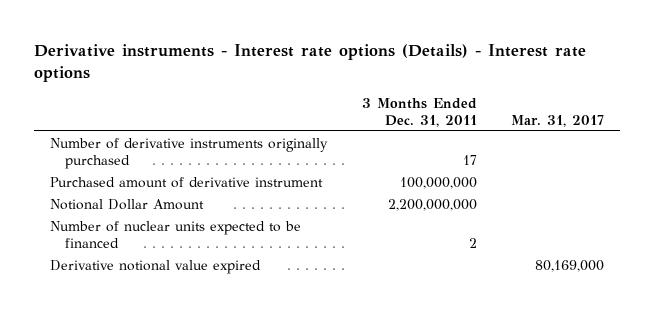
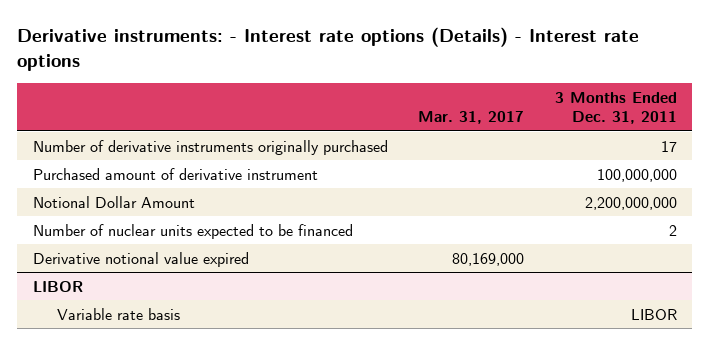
- Derivative instruments - Interest rate options (Details) - Interest rate options
+ Derivative instruments: - Interest rate options (Details) - Interest rate options
- | 3 Months Ended Dec. 31, 2011 | Mar. 31, 2017
+ | Mar. 31, 2017 | 3 Months Ended Dec. 31, 2011
+ LIBOR
+ Variable rate basis | | LIBOR

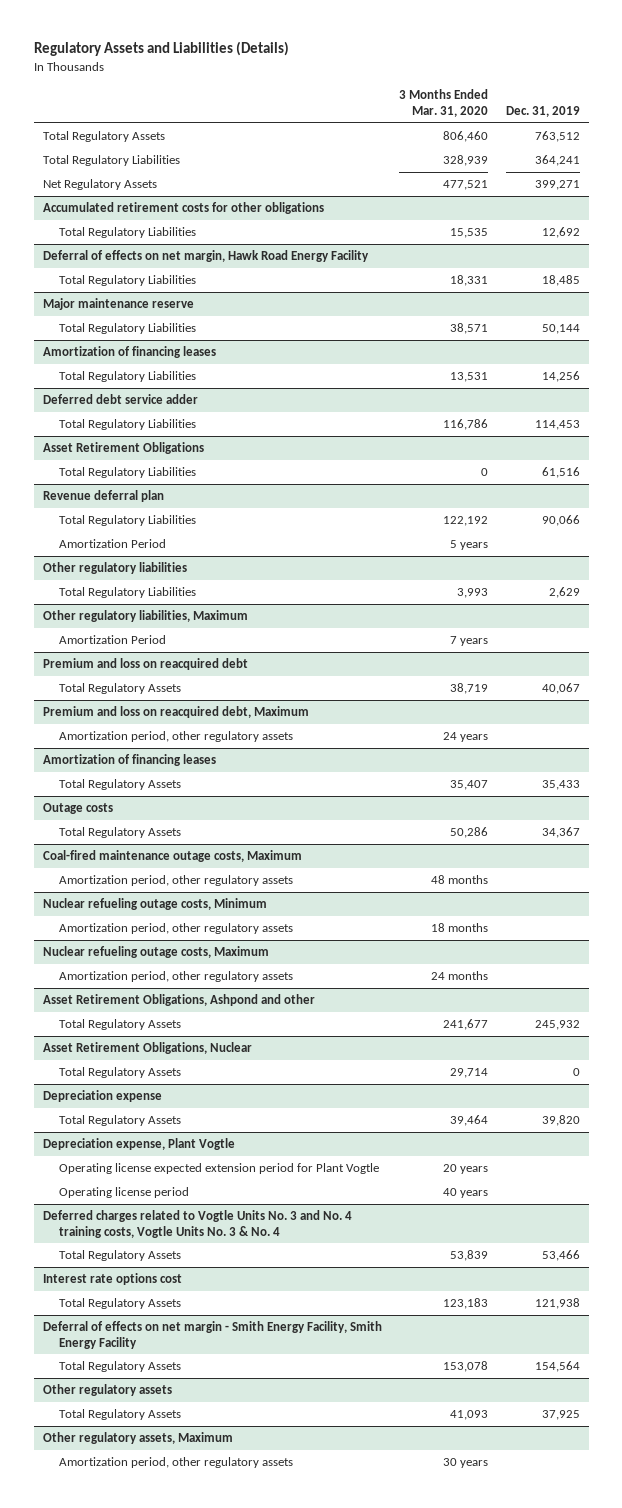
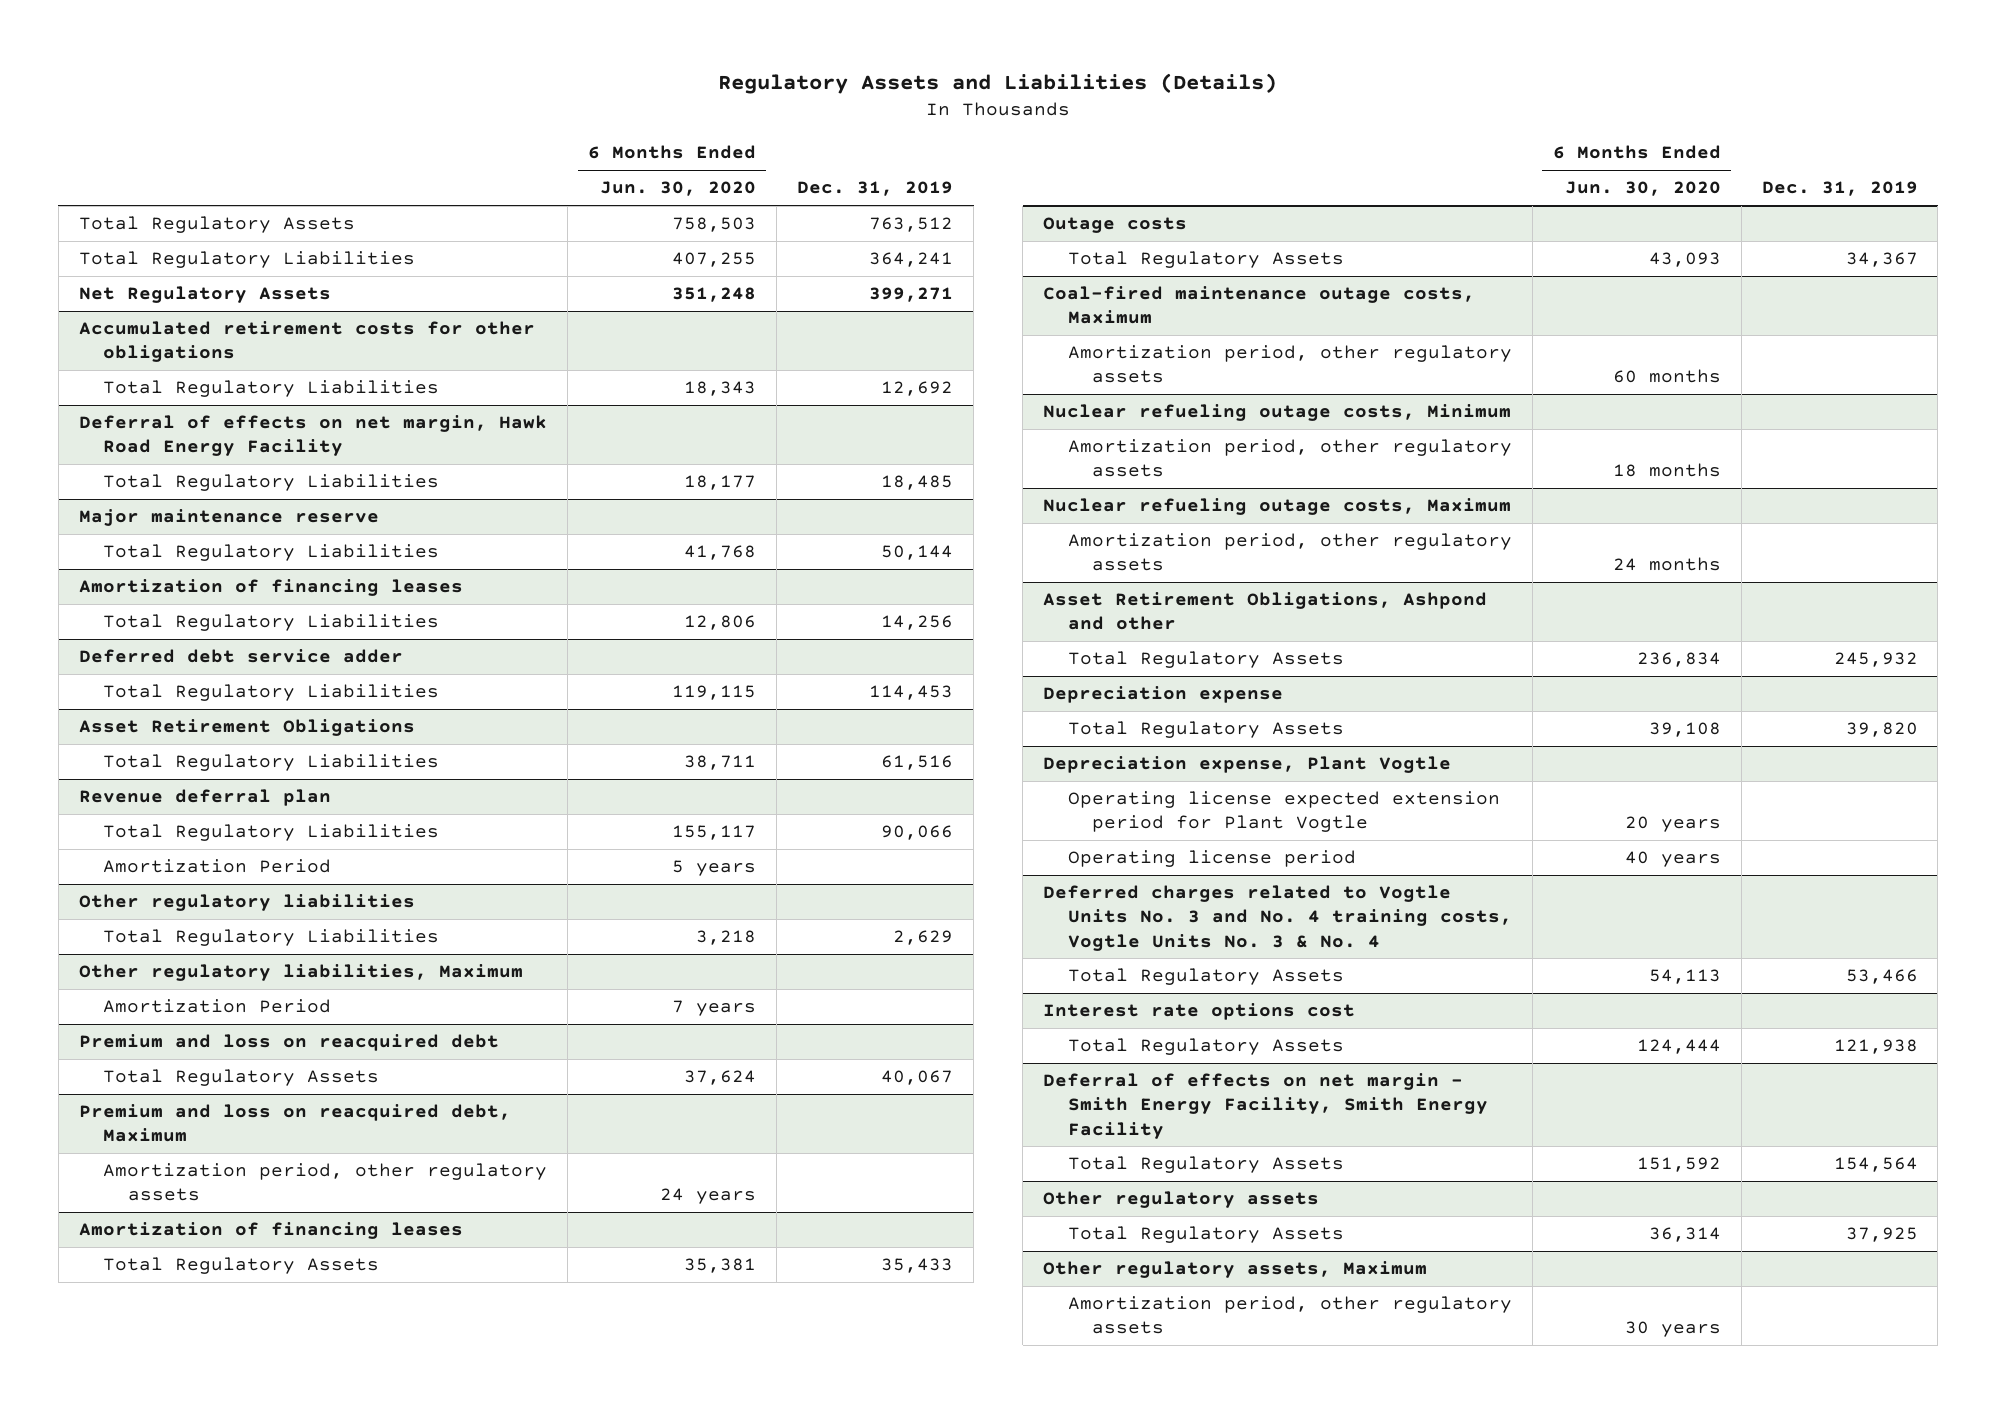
- | 3 Months Ended Mar. 31, 2020 | Dec. 31, 2019
+ | 6 Months Ended Jun. 30, 2020 | Dec. 31, 2019
- Asset Retirement Obligations, Nuclear
- Total Regulatory Assets | 29,714 | 0

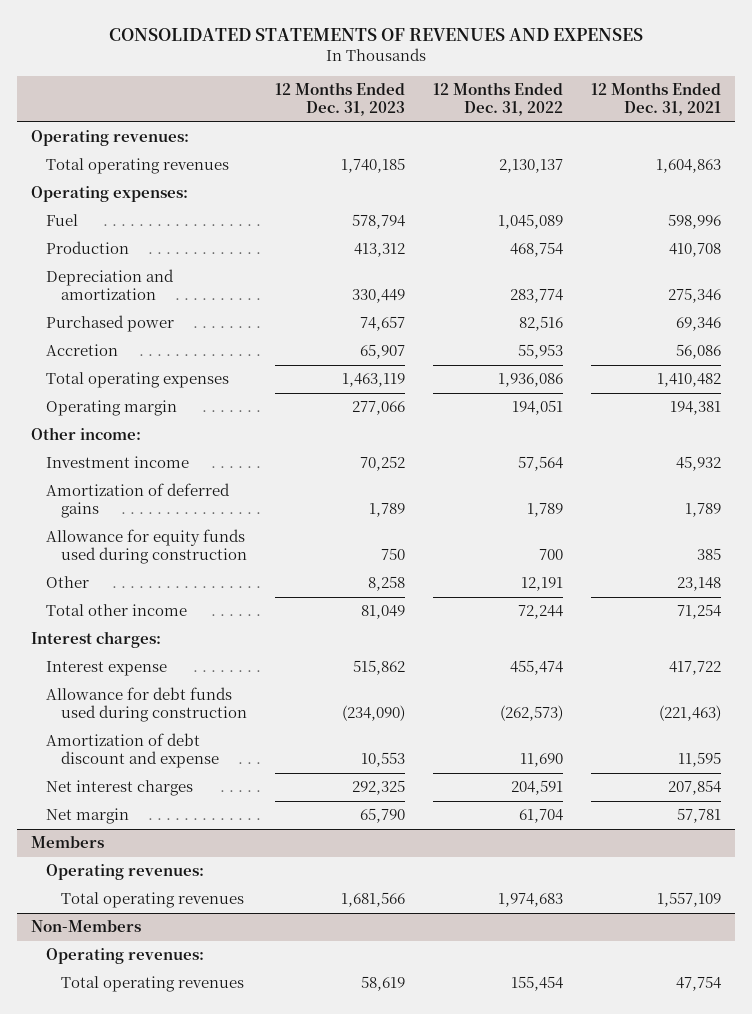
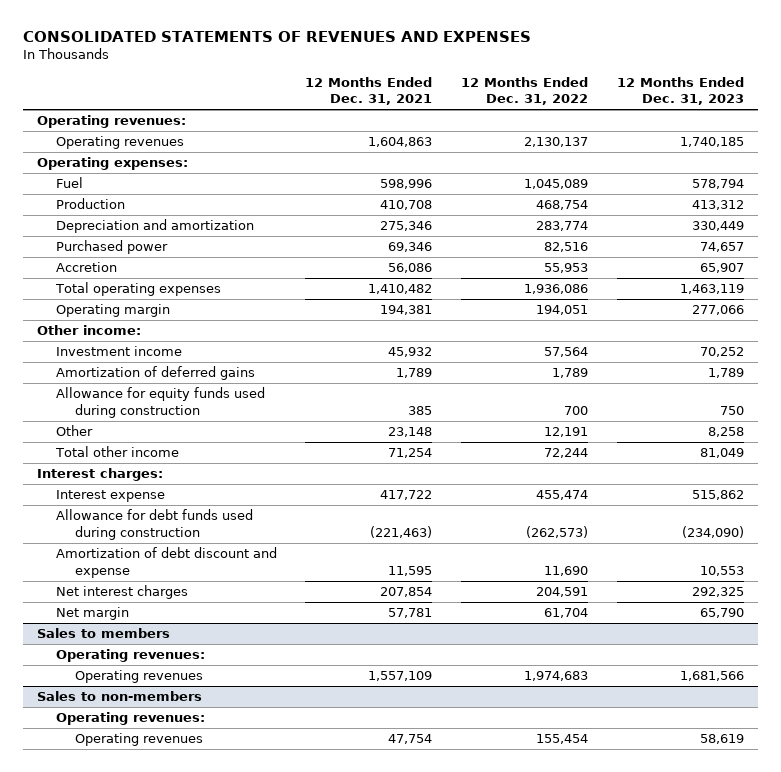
- | 12 Months Ended Dec. 31, 2023 | 12 Months Ended Dec. 31, 2022 | 12 Months Ended Dec. 31, 2021
+ | 12 Months Ended Dec. 31, 2021 | 12 Months Ended Dec. 31, 2022 | 12 Months Ended Dec. 31, 2023
- Total operating revenues | 1,740,185 | 2,130,137 | 1,604,863
+ Operating revenues | 1,604,863 | 2,130,137 | 1,740,185
- Members
+ Sales to members
- Total operating revenues | 1,681,566 | 1,974,683 | 1,557,109
- Non-Members
+ Operating revenues | 1,557,109 | 1,974,683 | 1,681,566
+ Sales to non-members
- Total operating revenues | 58,619 | 155,454 | 47,754
+ Operating revenues | 47,754 | 155,454 | 58,619

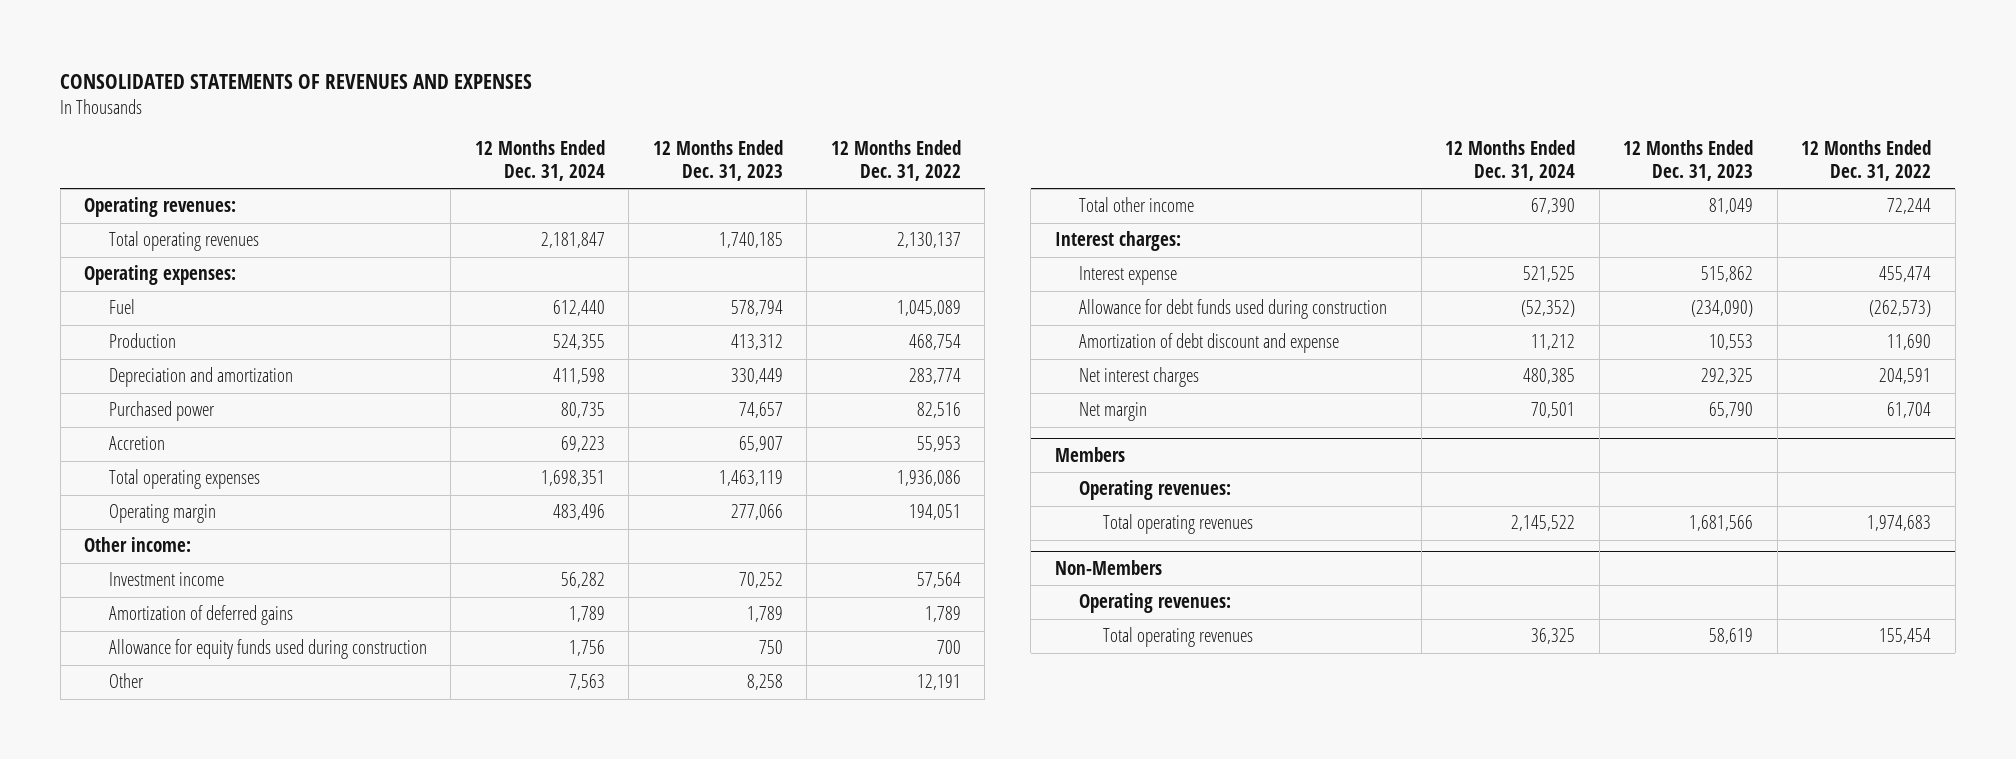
- | 12 Months Ended Dec. 31, 2021 | 12 Months Ended Dec. 31, 2022 | 12 Months Ended Dec. 31, 2023
+ | 12 Months Ended Dec. 31, 2024 | 12 Months Ended Dec. 31, 2023 | 12 Months Ended Dec. 31, 2022
- Operating revenues | 1,604,863 | 2,130,137 | 1,740,185
+ Total operating revenues | 2,181,847 | 1,740,185 | 2,130,137
- Sales to members
+ Members
- Operating revenues | 1,557,109 | 1,974,683 | 1,681,566
- Sales to non-members
+ Total operating revenues | 2,145,522 | 1,681,566 | 1,974,683
+ Non-Members
- Operating revenues | 47,754 | 155,454 | 58,619
+ Total operating revenues | 36,325 | 58,619 | 155,454

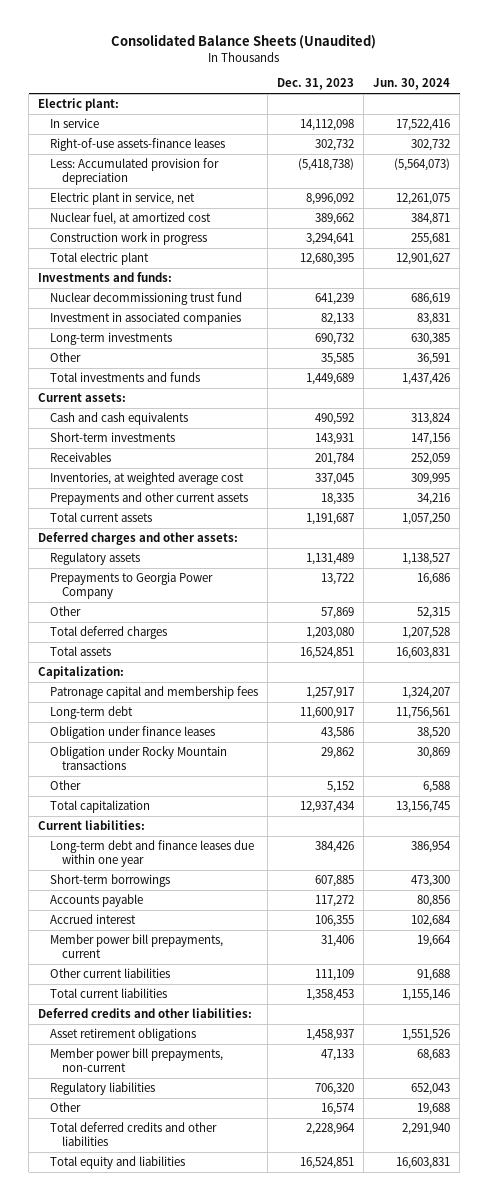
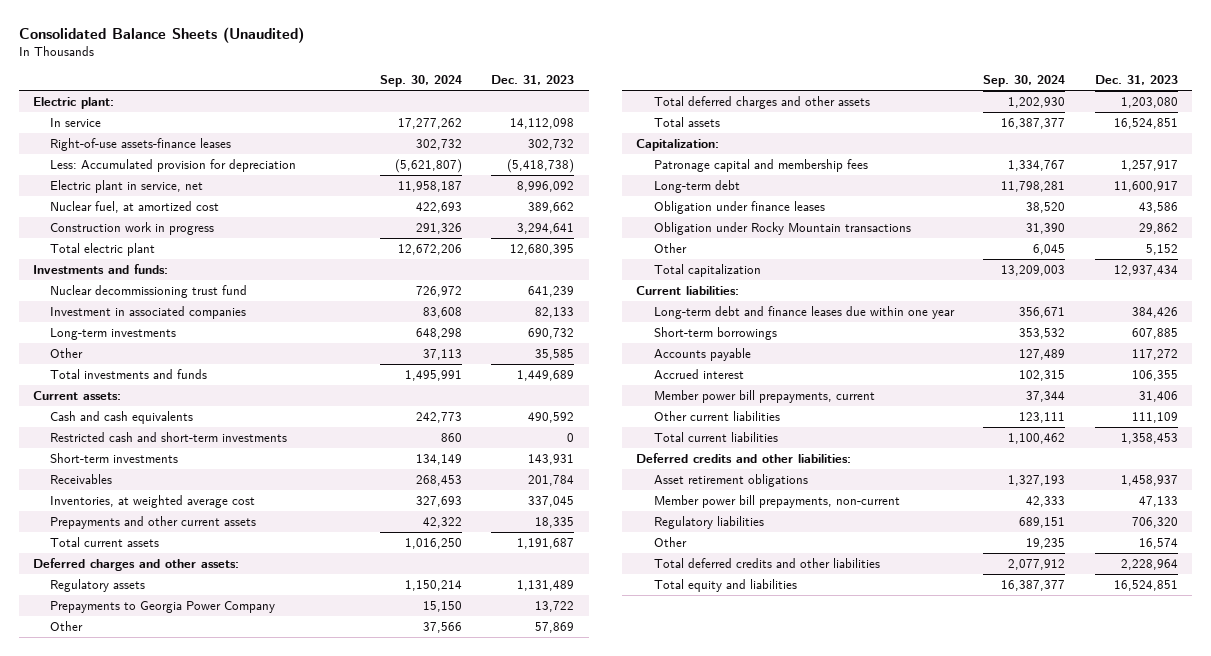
- | Dec. 31, 2023 | Jun. 30, 2024
+ | Sep. 30, 2024 | Dec. 31, 2023
+ Restricted cash and short-term investments | 860 | 0
- Total deferred charges | 1,203,080 | 1,207,528
+ Total deferred charges and other assets | 1,202,930 | 1,203,080

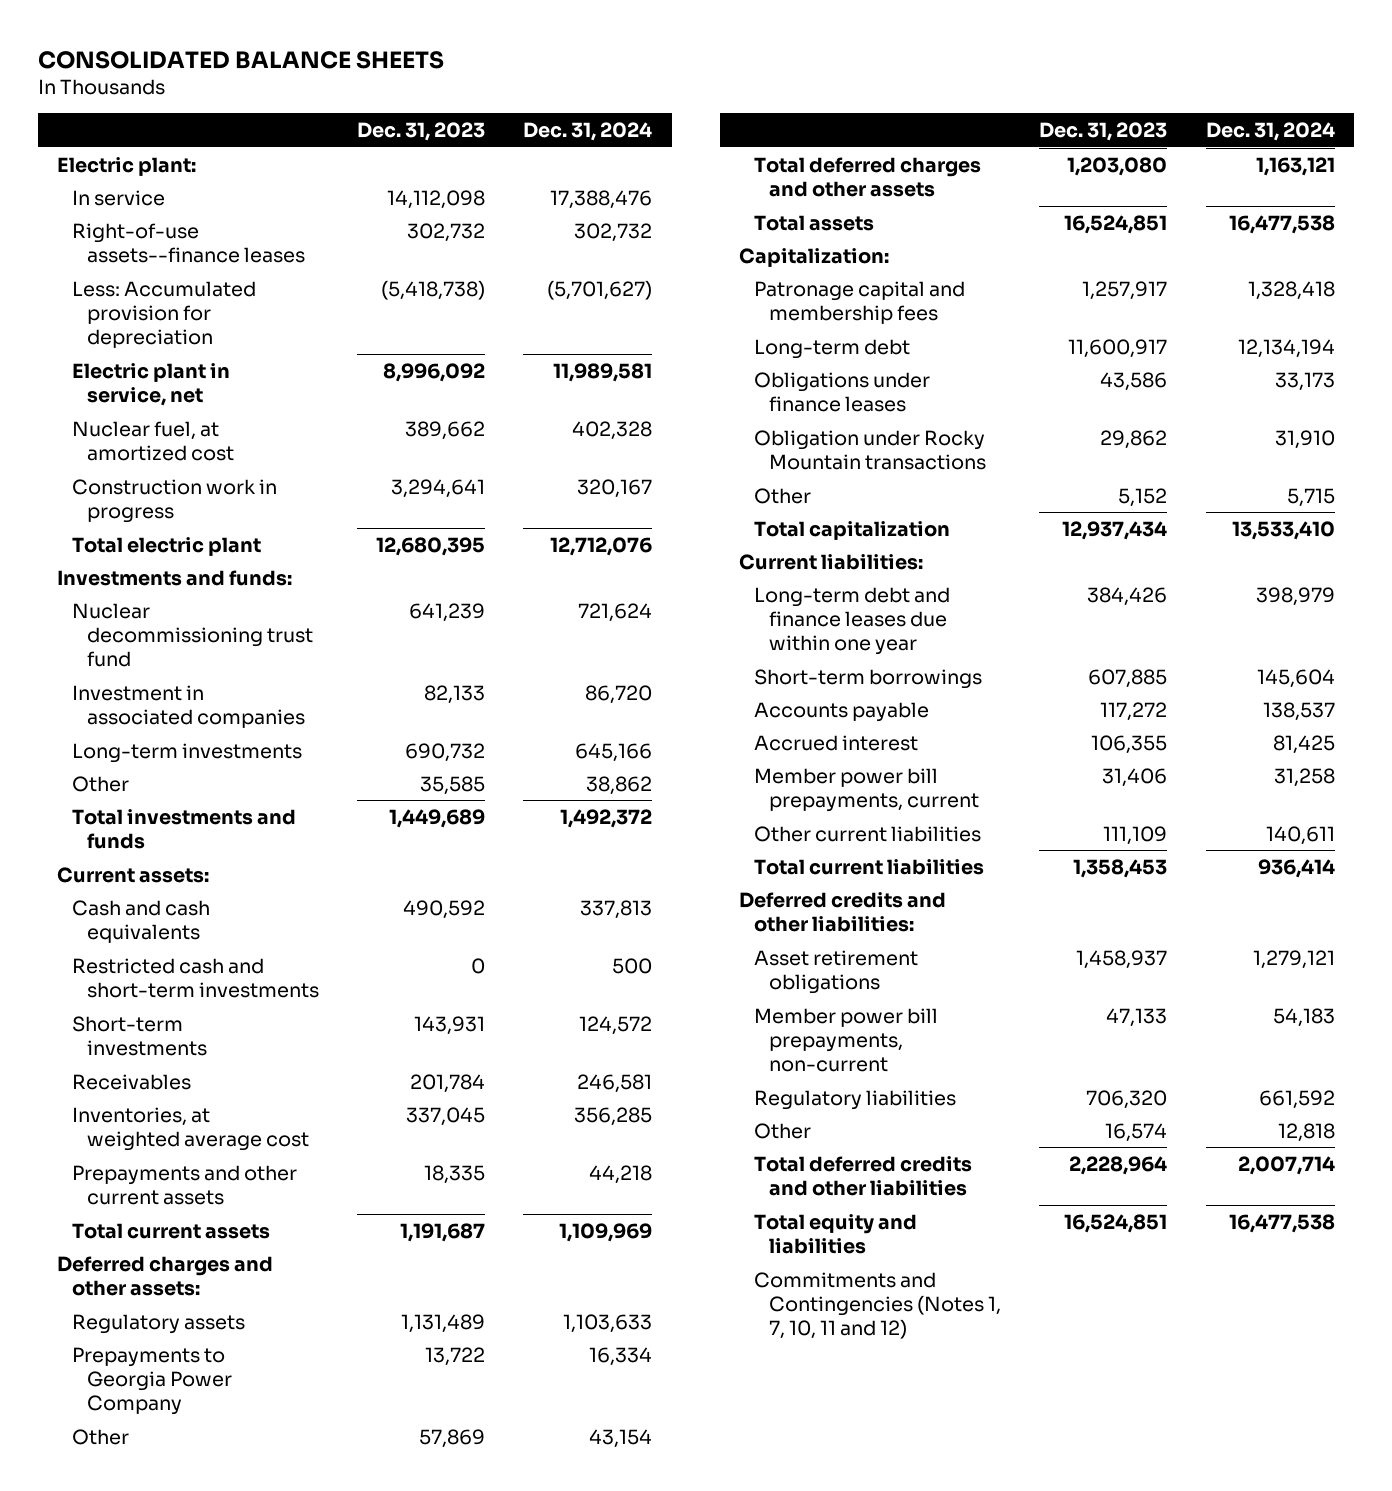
- Consolidated Balance Sheets (Unaudited)
+ CONSOLIDATED BALANCE SHEETS
- | Sep. 30, 2024 | Dec. 31, 2023
+ | Dec. 31, 2023 | Dec. 31, 2024
- Right-of-use assets-finance leases | 302,732 | 302,732
+ Right-of-use assets--finance leases | 302,732 | 302,732
- Obligation under finance leases | 38,520 | 43,586
+ Obligations under finance leases | 43,586 | 33,173
+ Commitments and Contingencies (Notes 1, 7, 10, 11 and 12)

